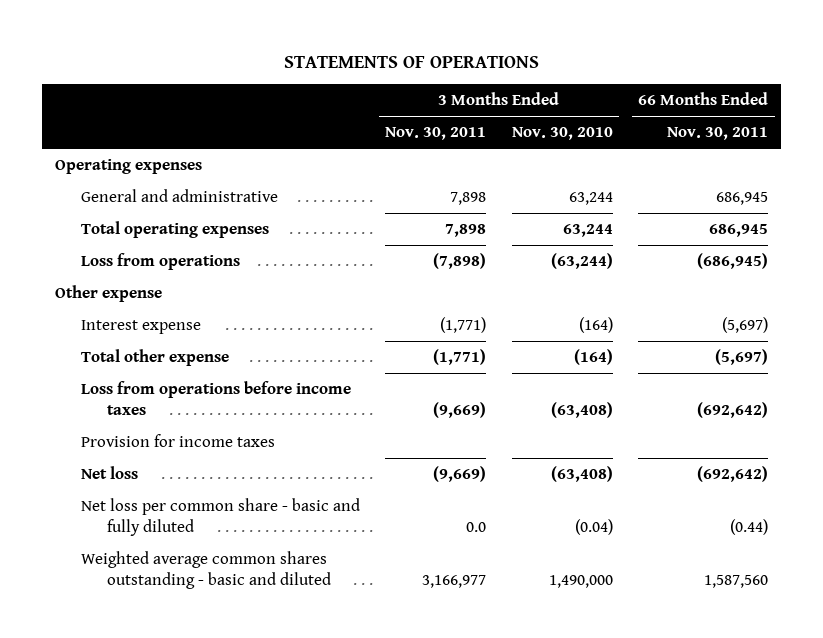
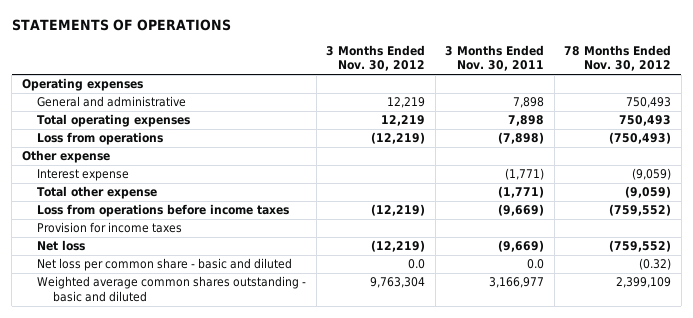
- | 3 Months Ended Nov. 30, 2011 | 3 Months Ended Nov. 30, 2010 | 66 Months Ended Nov. 30, 2011
+ | 3 Months Ended Nov. 30, 2012 | 3 Months Ended Nov. 30, 2011 | 78 Months Ended Nov. 30, 2012
- Net loss per common share - basic and fully diluted | 0.0 | (0.04) | (0.44)
+ Net loss per common share - basic and diluted | 0.0 | 0.0 | (0.32)

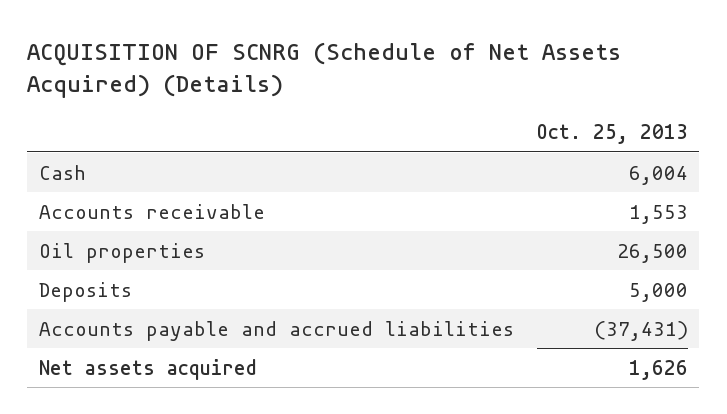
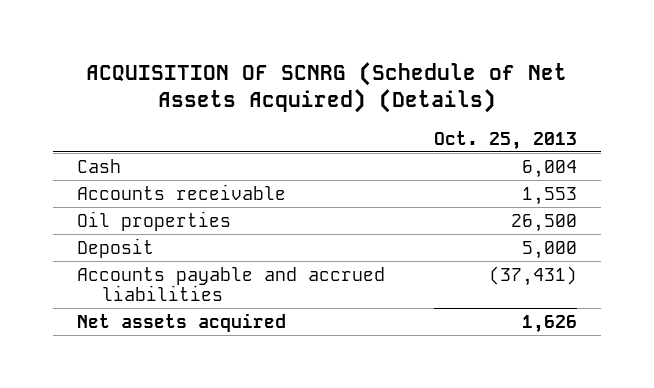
- Deposits | 5,000
+ Deposit | 5,000

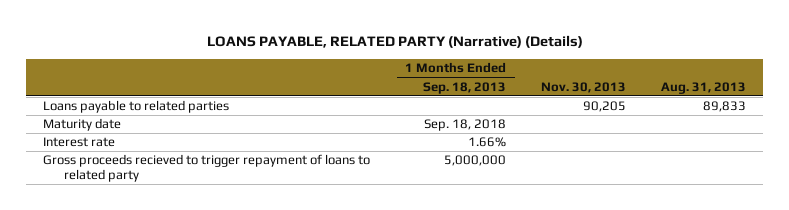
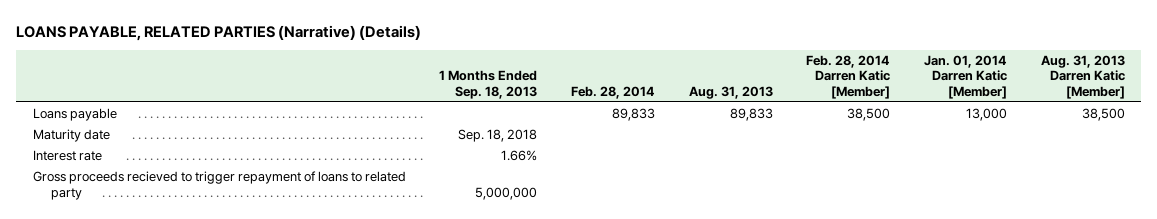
- LOANS PAYABLE, RELATED PARTY (Narrative) (Details)
+ LOANS PAYABLE, RELATED PARTIES (Narrative) (Details)
- | 1 Months Ended Sep. 18, 2013 | Nov. 30, 2013 | Aug. 31, 2013
+ | 1 Months Ended Sep. 18, 2013 | Feb. 28, 2014 | Aug. 31, 2013 | Feb. 28, 2014 Darren Katic [Member] | Jan. 01, 2014 Darren Katic [Member] | Aug. 31, 2013 Darren Katic [Member]
- Loans payable to related parties | | 90,205 | 89,833
+ Loans payable | | 89,833 | 89,833 | 38,500 | 13,000 | 38,500

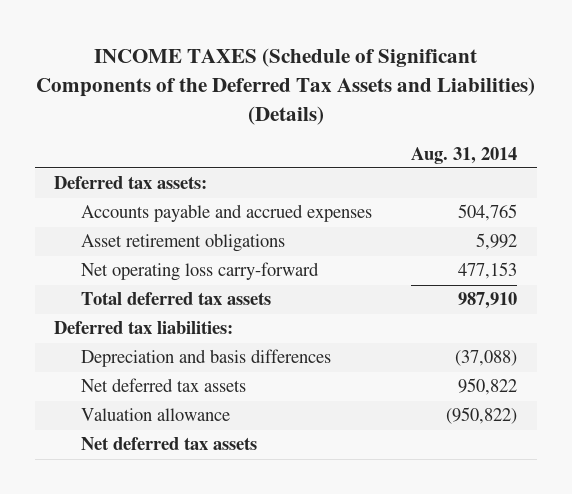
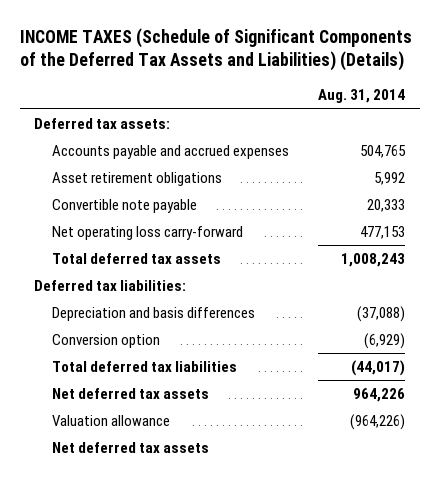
+ Convertible note payable | 20,333
- Total deferred tax assets | 987,910
+ Total deferred tax assets | 1,008,243
- Net deferred tax assets | 950,822
- Valuation allowance | (950,822)
+ Conversion option | (6,929)
+ Total deferred tax liabilities | (44,017)
+ Net deferred tax assets | 964,226
+ Valuation allowance | (964,226)

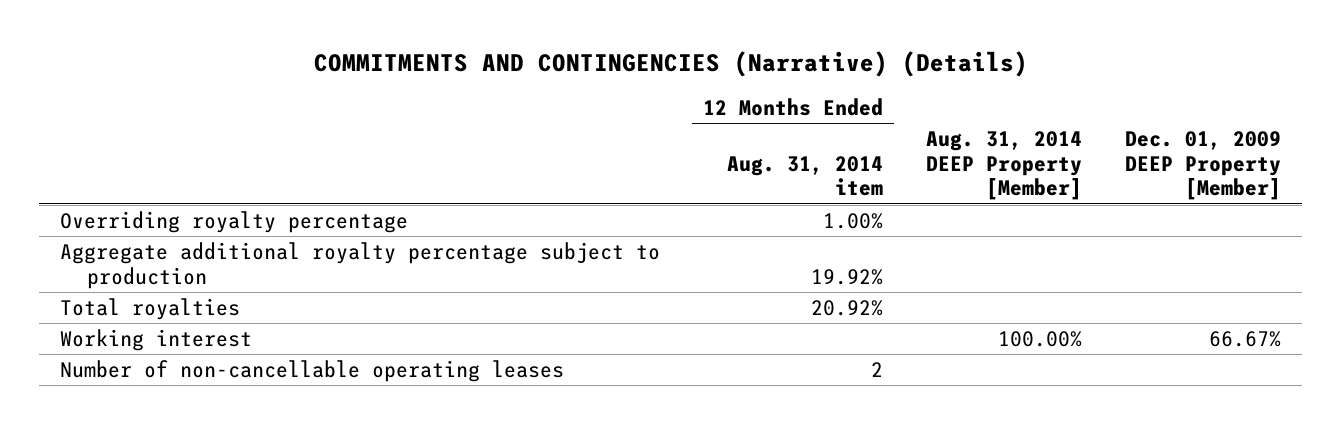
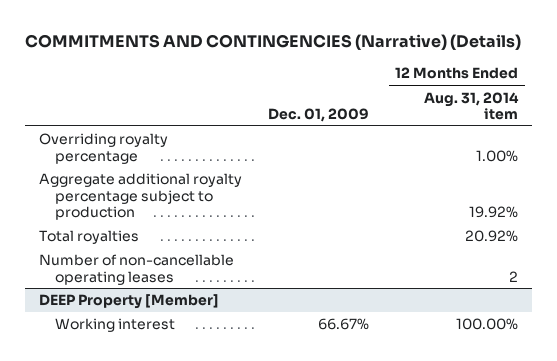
- | 12 Months Ended Aug. 31, 2014 item | Aug. 31, 2014 DEEP Property [Member] | Dec. 01, 2009 DEEP Property [Member]
+ | Dec. 01, 2009 | 12 Months Ended Aug. 31, 2014 item
- Working interest | | 100.00% | 66.67%
+ DEEP Property [Member]
+ Working interest | 66.67% | 100.00%

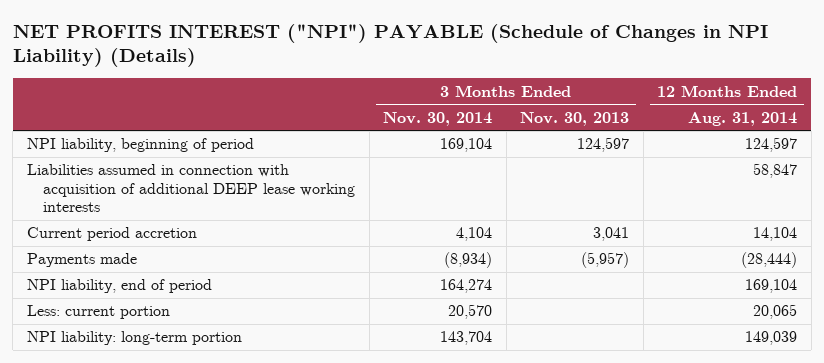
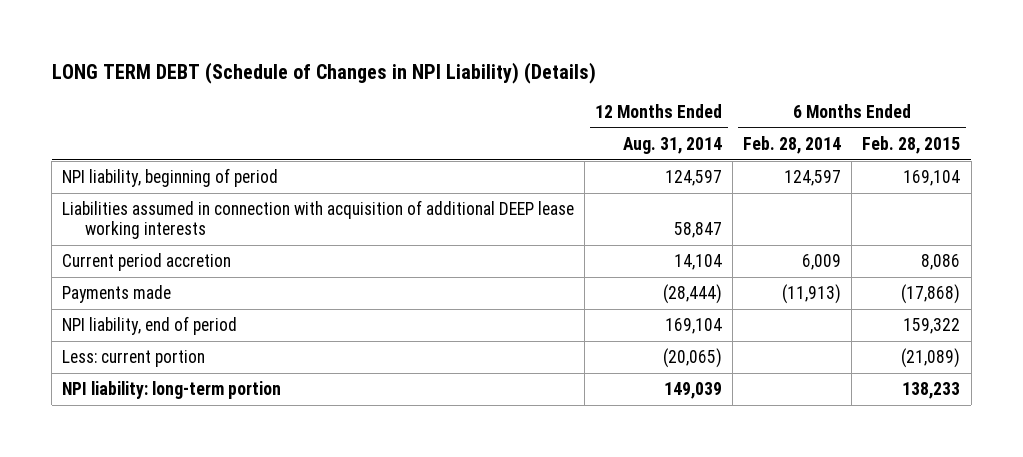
- NET PROFITS INTEREST ("NPI") PAYABLE (Schedule of Changes in NPI Liability) (Details)
+ LONG TERM DEBT (Schedule of Changes in NPI Liability) (Details)
- | 3 Months Ended Nov. 30, 2014 | 3 Months Ended Nov. 30, 2013 | 12 Months Ended Aug. 31, 2014
+ | 12 Months Ended Aug. 31, 2014 | 6 Months Ended Feb. 28, 2014 | 6 Months Ended Feb. 28, 2015
- Less: current portion | 20,570 | | 20,065
+ Less: current portion | (20,065) | | (21,089)

